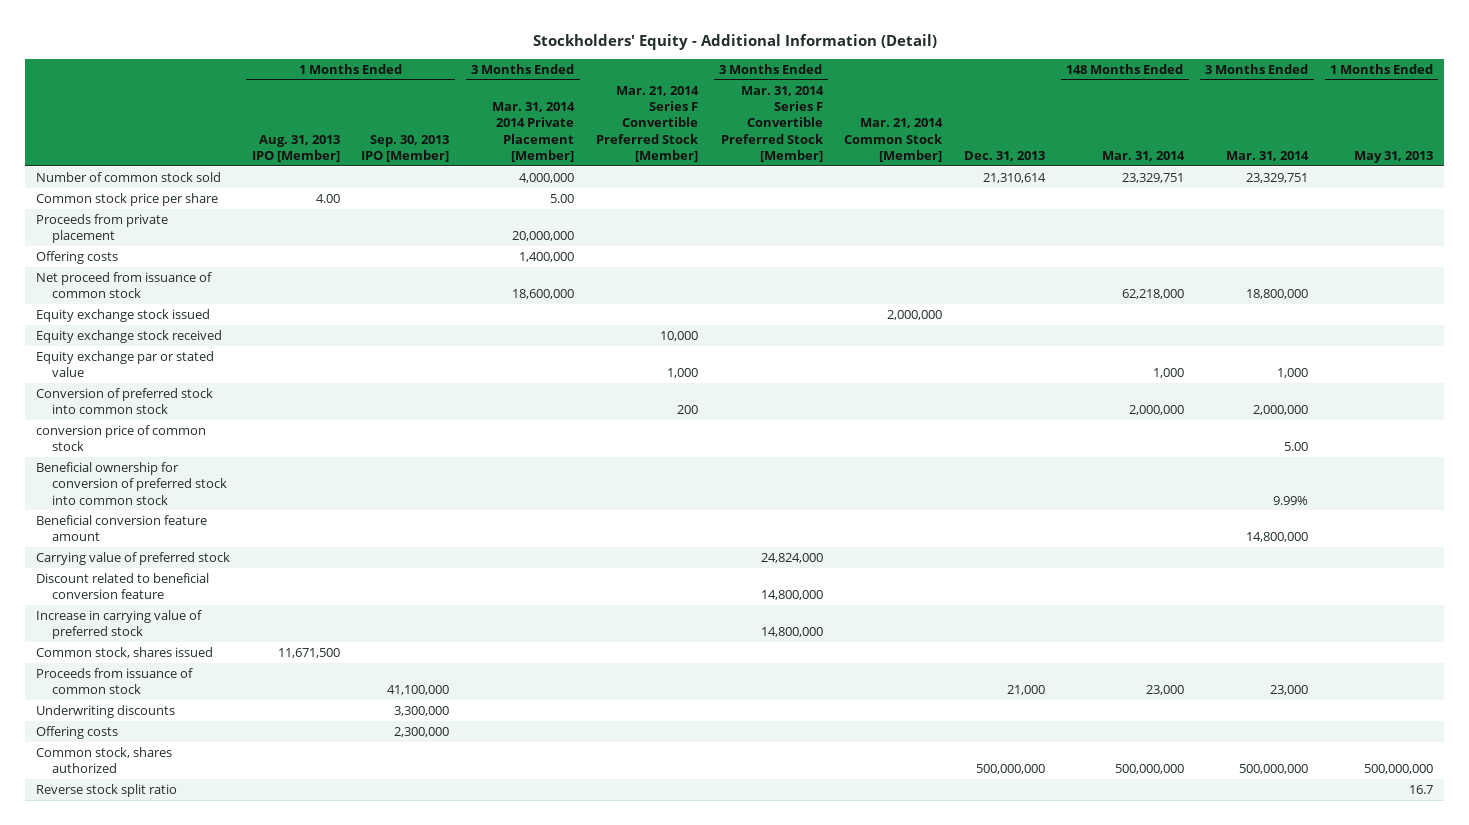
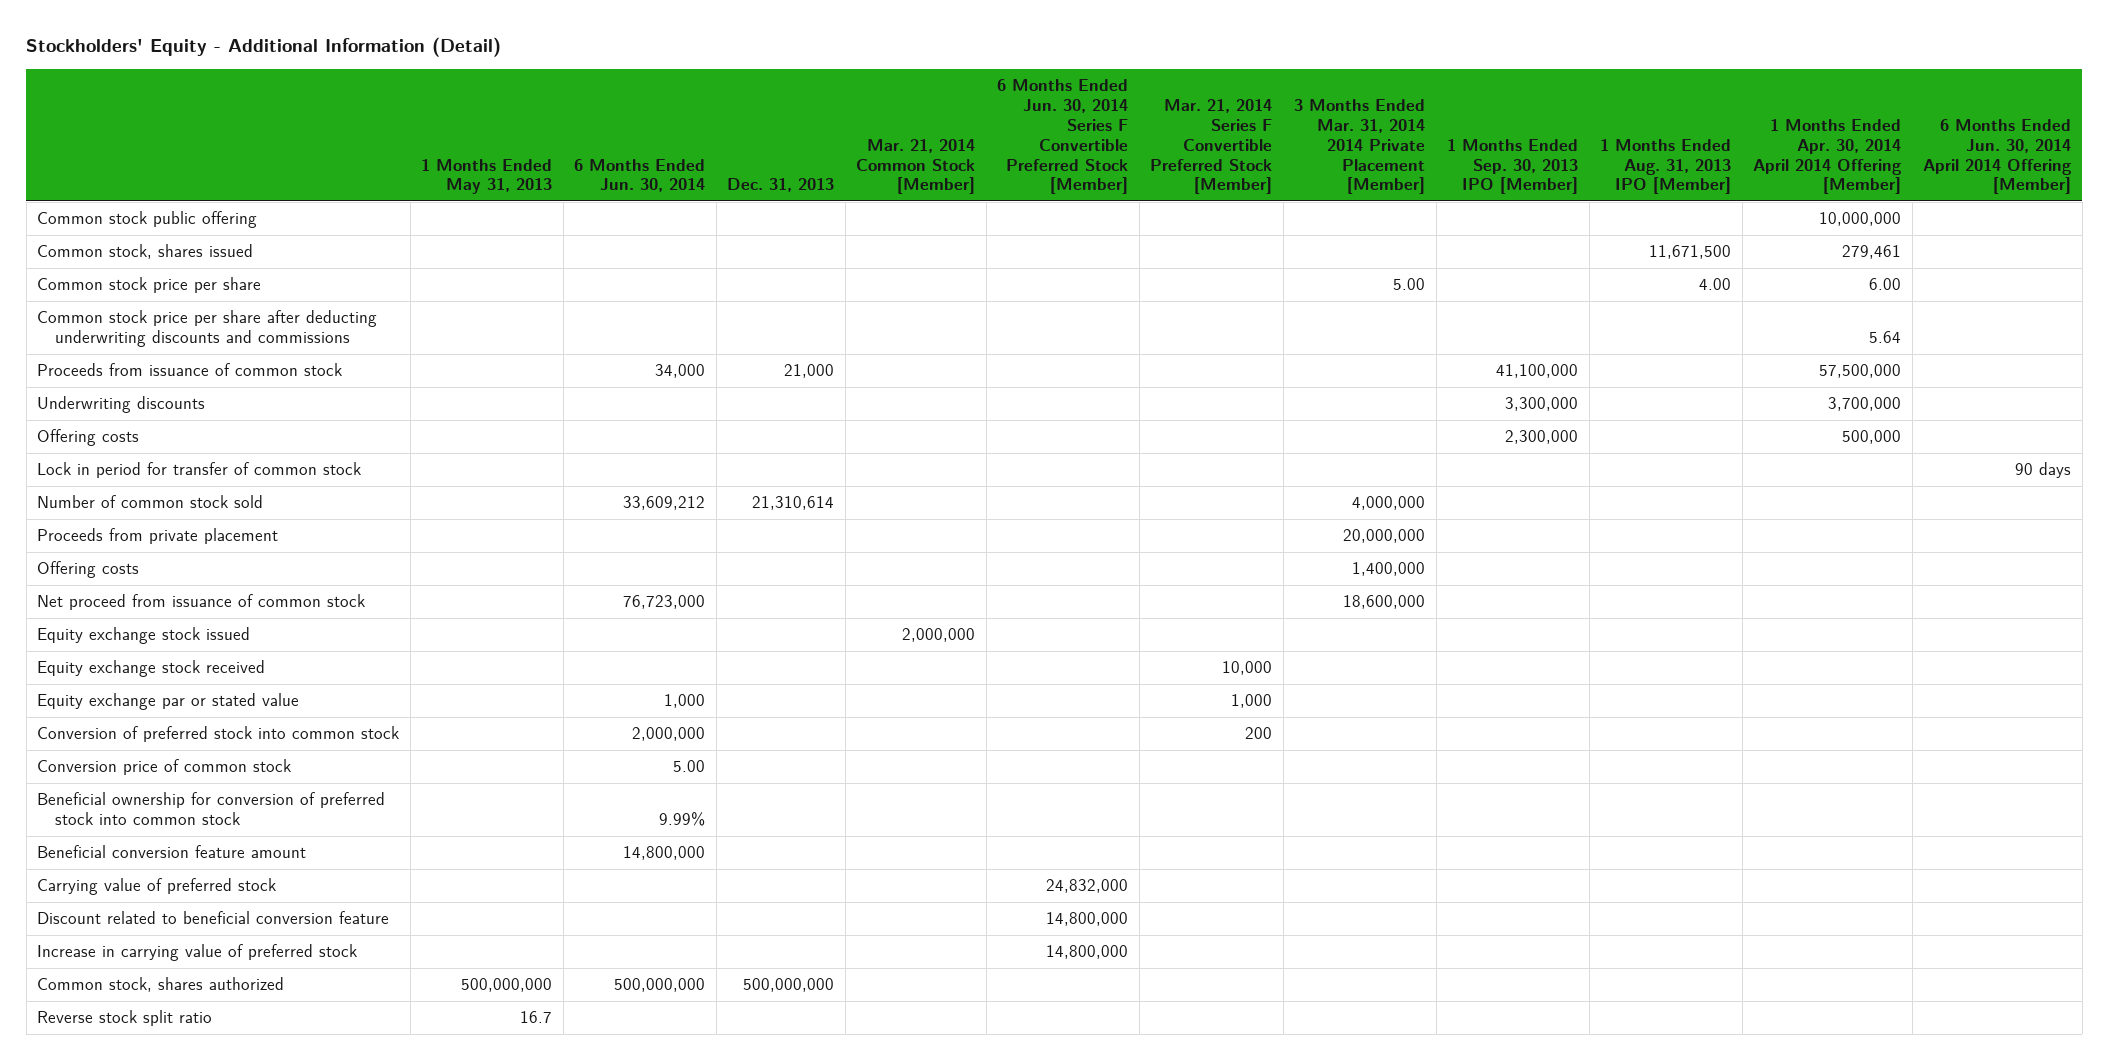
- | 1 Months Ended Aug. 31, 2013 IPO [Member] | 1 Months Ended Sep. 30, 2013 IPO [Member] | 3 Months Ended Mar. 31, 2014 2014 Private Placement [Member] | Mar. 21, 2014 Series F Convertible Preferred Stock [Member] | 3 Months Ended Mar. 31, 2014 Series F Convertible Preferred Stock [Member] | Mar. 21, 2014 Common Stock [Member] | Dec. 31, 2013 | 148 Months Ended Mar. 31, 2014 | 3 Months Ended Mar. 31, 2014 | 1 Months Ended May 31, 2013
+ | 1 Months Ended May 31, 2013 | 6 Months Ended Jun. 30, 2014 | Dec. 31, 2013 | Mar. 21, 2014 Common Stock [Member] | 6 Months Ended Jun. 30, 2014 Series F Convertible Preferred Stock [Member] | Mar. 21, 2014 Series F Convertible Preferred Stock [Member] | 3 Months Ended Mar. 31, 2014 2014 Private Placement [Member] | 1 Months Ended Sep. 30, 2013 IPO [Member] | 1 Months Ended Aug. 31, 2013 IPO [Member] | 1 Months Ended Apr. 30, 2014 April 2014 Offering [Member] | 6 Months Ended Jun. 30, 2014 April 2014 Offering [Member]
+ Common stock public offering | | | | | | | | | | 10,000,000 |
moved up: Common stock, shares issued | | | | | | | | | 11,671,500 | 279,461 |
+ Common stock price per share after deducting underwriting discounts and commissions | | | | | | | | | | 5.64 |
moved up: Proceeds from issuance of common stock | | 34,000 | 21,000 | | | | | 41,100,000 | | 57,500,000 |
moved up: Underwriting discounts | | | | | | | | 3,300,000 | | 3,700,000 |
moved up: Offering costs | | | | | | | | 2,300,000 | | 500,000 |
+ Lock in period for transfer of common stock | | | | | | | | | | | 90 days
moved down: Number of common stock sold | | 33,609,212 | 21,310,614 | | | | 4,000,000 | | | |
- conversion price of common stock | | | | | | | | | 5.00 |
+ Conversion price of common stock | | 5.00 | | | | | | | | |

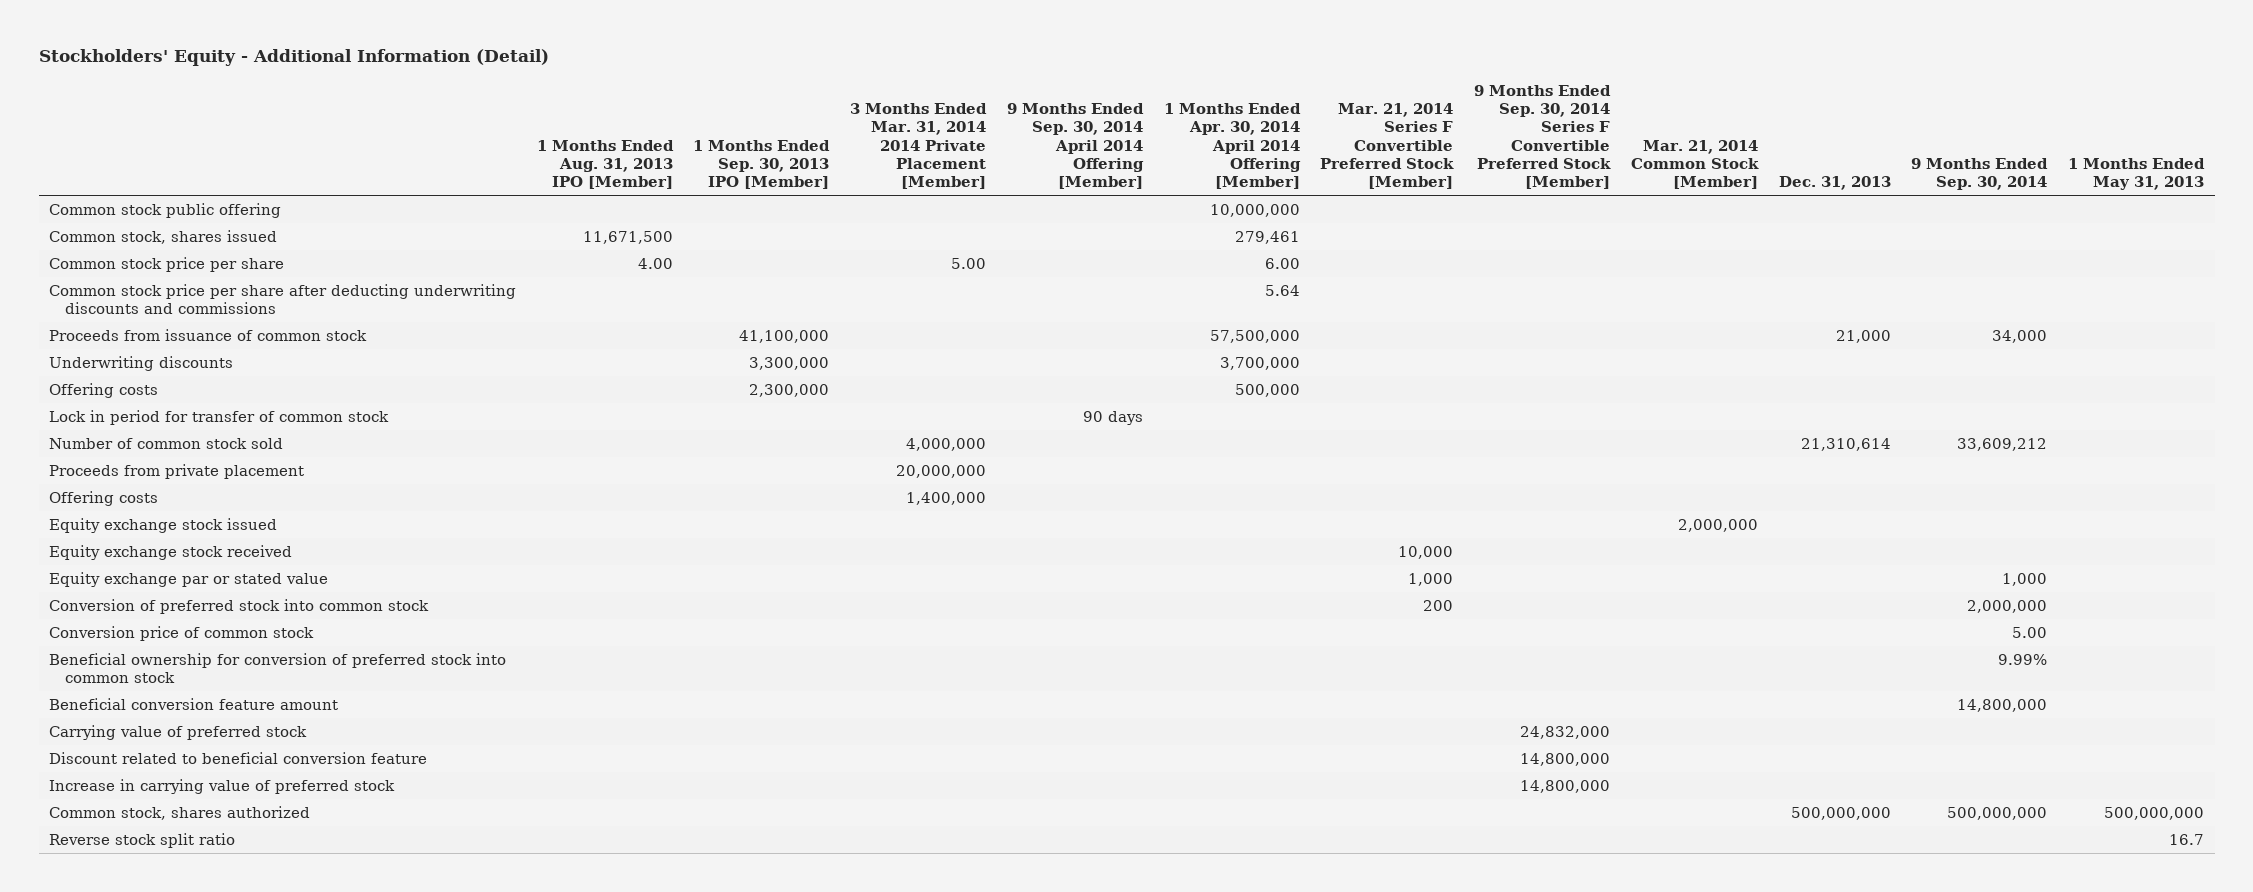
- | 1 Months Ended May 31, 2013 | 6 Months Ended Jun. 30, 2014 | Dec. 31, 2013 | Mar. 21, 2014 Common Stock [Member] | 6 Months Ended Jun. 30, 2014 Series F Convertible Preferred Stock [Member] | Mar. 21, 2014 Series F Convertible Preferred Stock [Member] | 3 Months Ended Mar. 31, 2014 2014 Private Placement [Member] | 1 Months Ended Sep. 30, 2013 IPO [Member] | 1 Months Ended Aug. 31, 2013 IPO [Member] | 1 Months Ended Apr. 30, 2014 April 2014 Offering [Member] | 6 Months Ended Jun. 30, 2014 April 2014 Offering [Member]
+ | 1 Months Ended Aug. 31, 2013 IPO [Member] | 1 Months Ended Sep. 30, 2013 IPO [Member] | 3 Months Ended Mar. 31, 2014 2014 Private Placement [Member] | 9 Months Ended Sep. 30, 2014 April 2014 Offering [Member] | 1 Months Ended Apr. 30, 2014 April 2014 Offering [Member] | Mar. 21, 2014 Series F Convertible Preferred Stock [Member] | 9 Months Ended Sep. 30, 2014 Series F Convertible Preferred Stock [Member] | Mar. 21, 2014 Common Stock [Member] | Dec. 31, 2013 | 9 Months Ended Sep. 30, 2014 | 1 Months Ended May 31, 2013
- Net proceed from issuance of common stock | | 76,723,000 | | | | | 18,600,000 | | | |

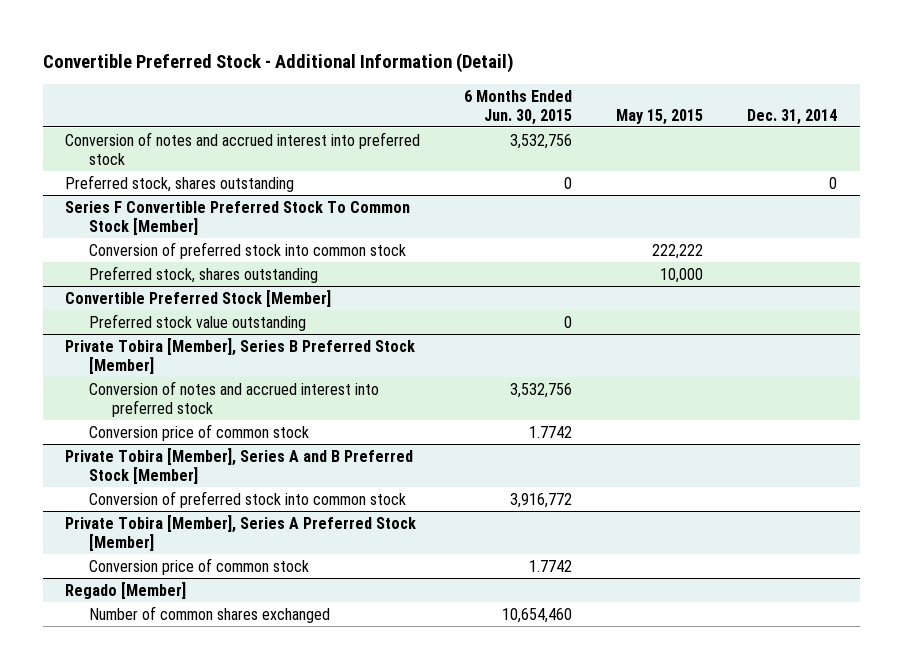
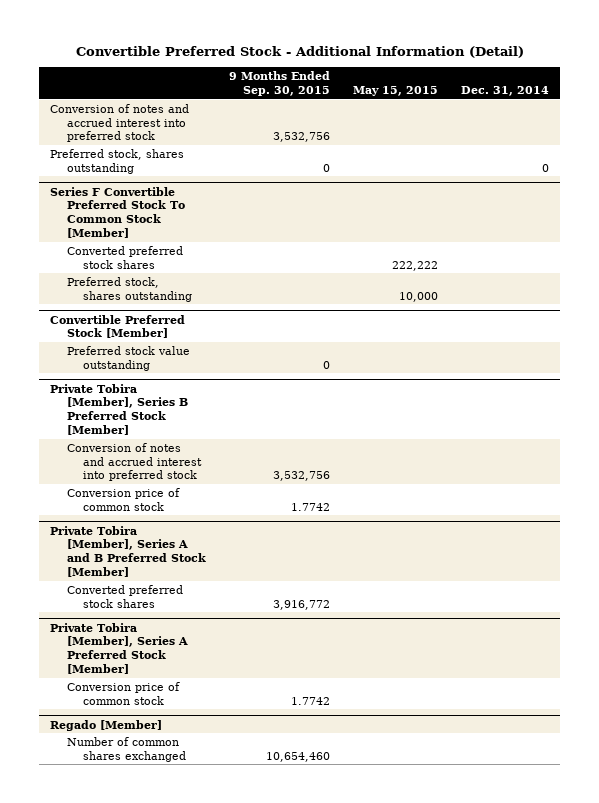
- | 6 Months Ended Jun. 30, 2015 | May 15, 2015 | Dec. 31, 2014
+ | 9 Months Ended Sep. 30, 2015 | May 15, 2015 | Dec. 31, 2014
@ Series F Convertible Preferred Stock To Common Stock [Member]
- Conversion of preferred stock into common stock | | 222,222 |
+ Converted preferred stock shares | | 222,222 |
@ Private Tobira [Member], Series A and B Preferred Stock [Member]
- Conversion of preferred stock into common stock | 3,916,772 | |
+ Converted preferred stock shares | 3,916,772 | |

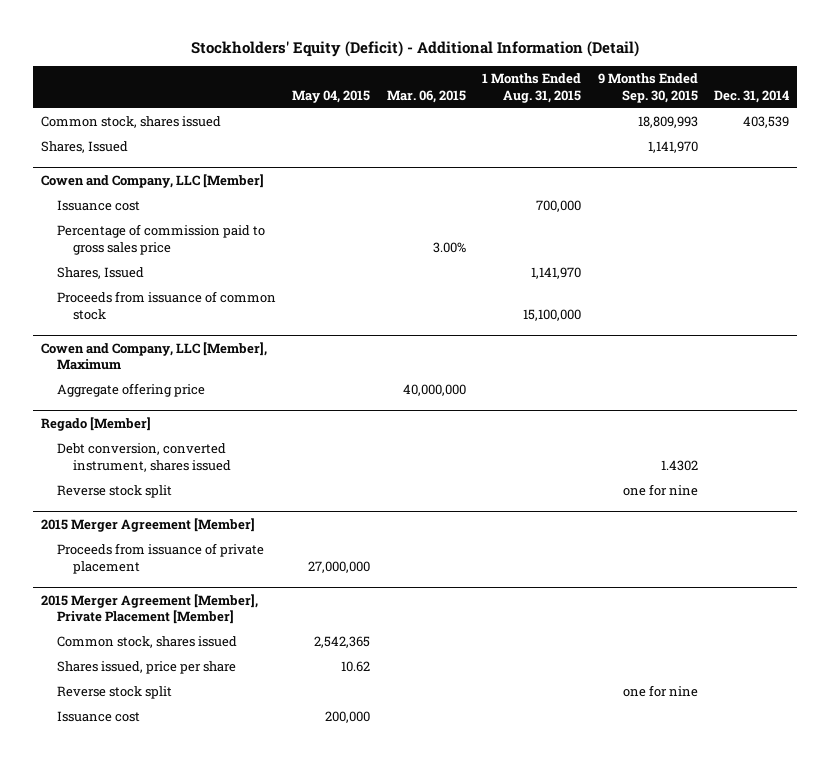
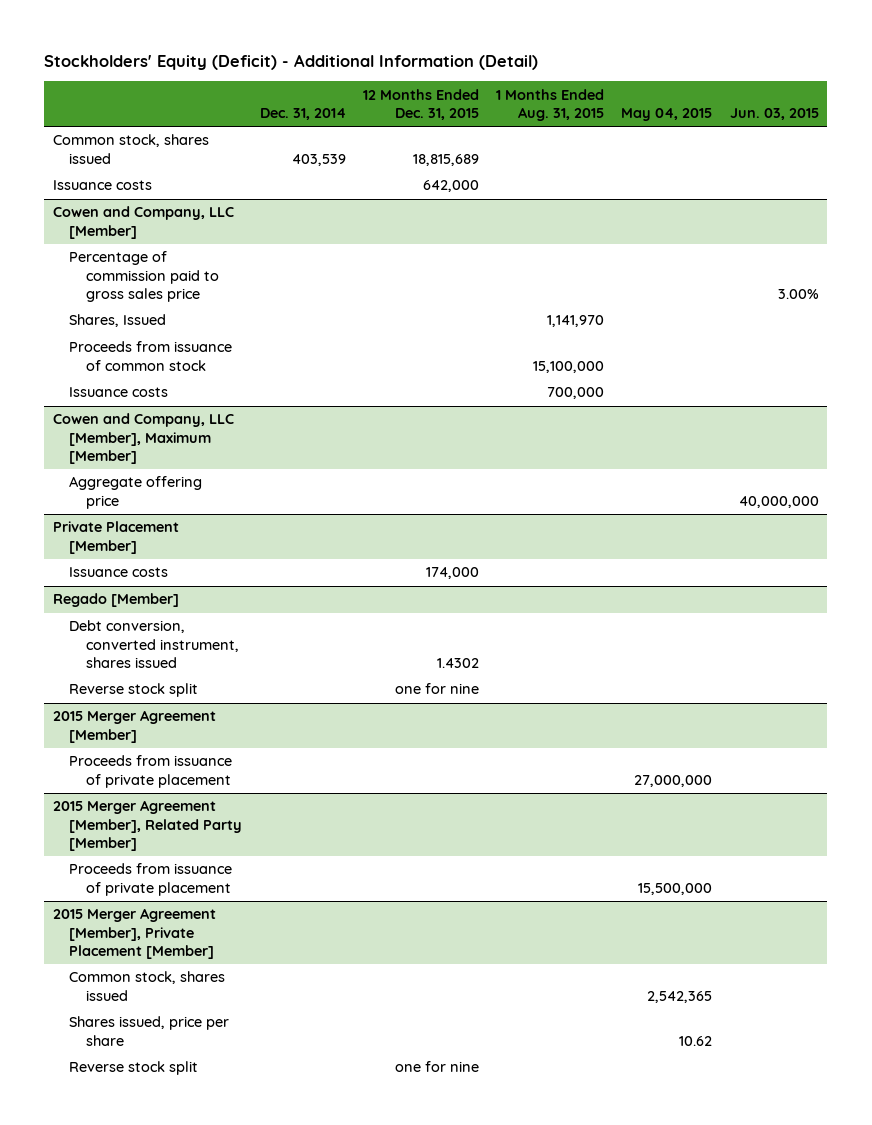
- | May 04, 2015 | Mar. 06, 2015 | 1 Months Ended Aug. 31, 2015 | 9 Months Ended Sep. 30, 2015 | Dec. 31, 2014
+ | Dec. 31, 2014 | 12 Months Ended Dec. 31, 2015 | 1 Months Ended Aug. 31, 2015 | May 04, 2015 | Jun. 03, 2015
- Shares, Issued | | | | 1,141,970 |
+ Issuance costs | | 642,000 | | |
@ Cowen and Company, LLC [Member]
- Issuance cost | | | 700,000 | |
- Cowen and Company, LLC [Member], Maximum
@ Cowen and Company, LLC [Member]
+ Issuance costs | | | 700,000 | |
+ Cowen and Company, LLC [Member], Maximum [Member]
+ Private Placement [Member]
+ Issuance costs | | 174,000 | | |
+ 2015 Merger Agreement [Member], Related Party [Member]
+ Proceeds from issuance of private placement | | | | 15,500,000 |
@ 2015 Merger Agreement [Member], Private Placement [Member]
- Issuance cost | 200,000 | | | |

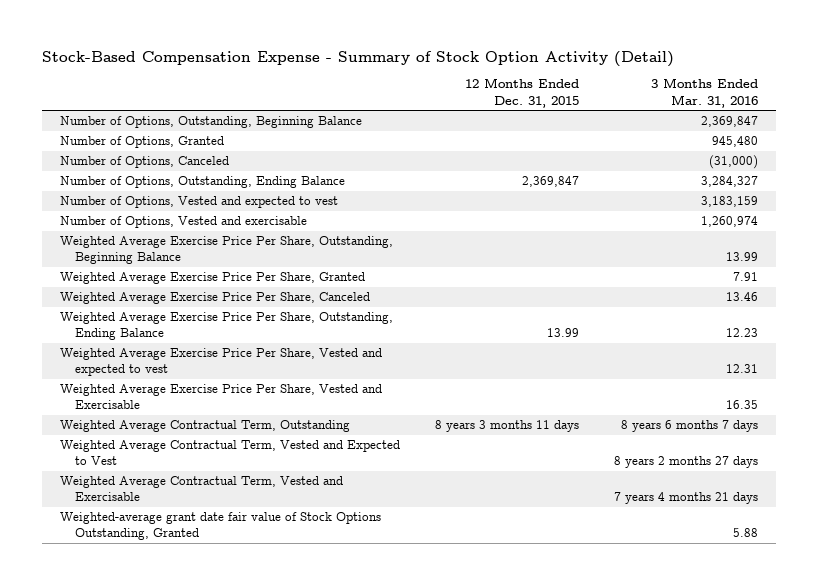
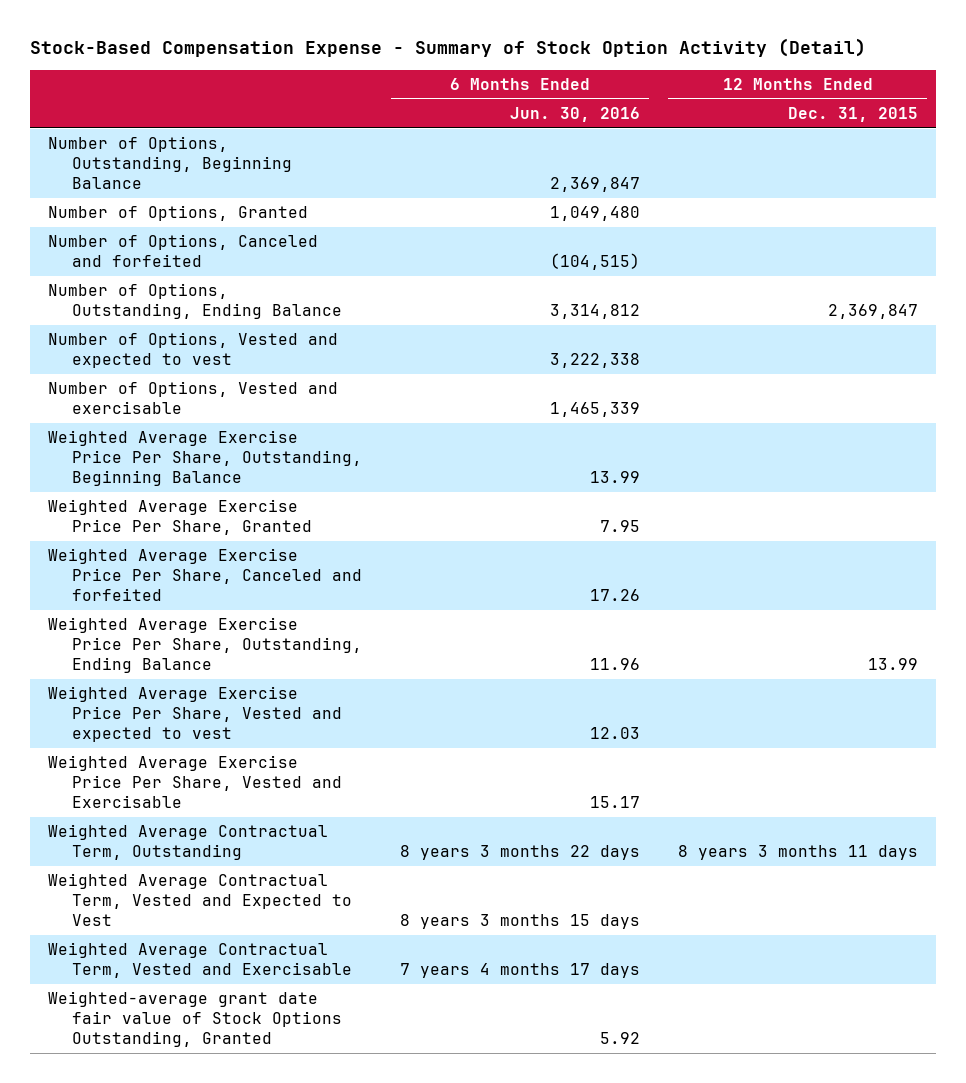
- | 12 Months Ended Dec. 31, 2015 | 3 Months Ended Mar. 31, 2016
+ | 6 Months Ended Jun. 30, 2016 | 12 Months Ended Dec. 31, 2015
- Number of Options, Canceled | | (31,000)
+ Number of Options, Canceled and forfeited | (104,515) |
- Weighted Average Exercise Price Per Share, Canceled | | 13.46
+ Weighted Average Exercise Price Per Share, Canceled and forfeited | 17.26 |

